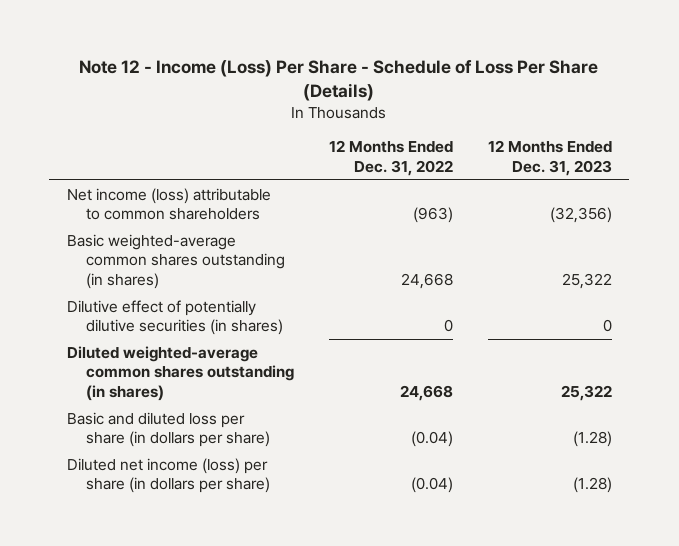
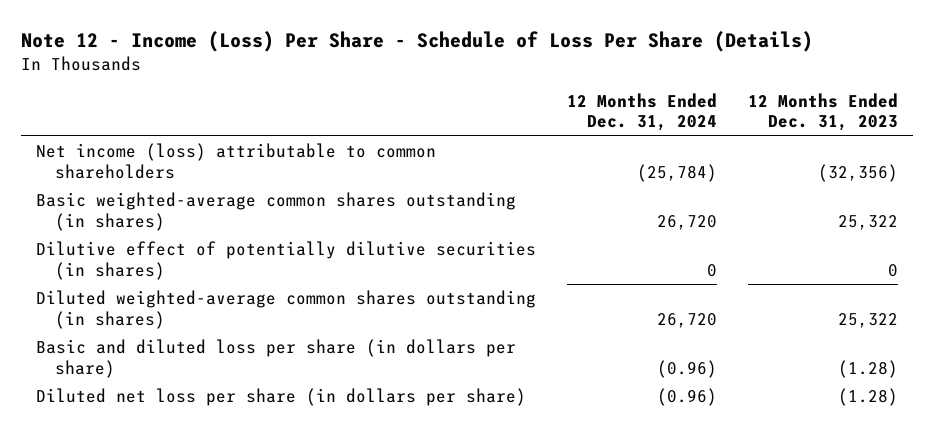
- | 12 Months Ended Dec. 31, 2022 | 12 Months Ended Dec. 31, 2023
+ | 12 Months Ended Dec. 31, 2024 | 12 Months Ended Dec. 31, 2023
- Diluted net income (loss) per share (in dollars per share) | (0.04) | (1.28)
+ Diluted net loss per share (in dollars per share) | (0.96) | (1.28)

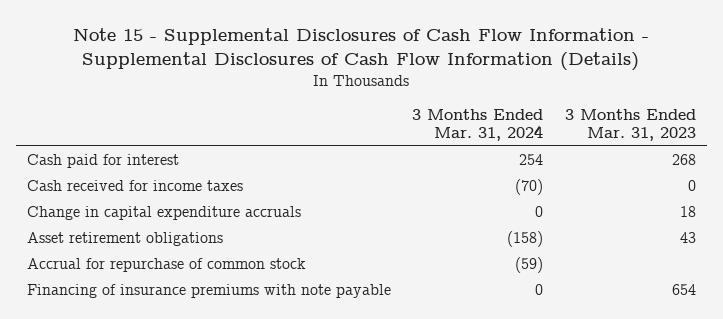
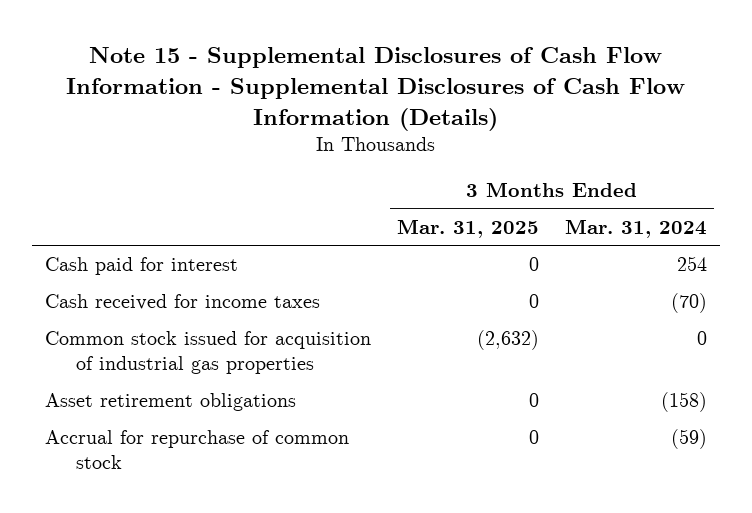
- | 3 Months Ended Mar. 31, 2024 | 3 Months Ended Mar. 31, 2023
+ | 3 Months Ended Mar. 31, 2025 | 3 Months Ended Mar. 31, 2024
- Change in capital expenditure accruals | 0 | 18
+ Common stock issued for acquisition of industrial gas properties | (2,632) | 0
- Financing of insurance premiums with note payable | 0 | 654

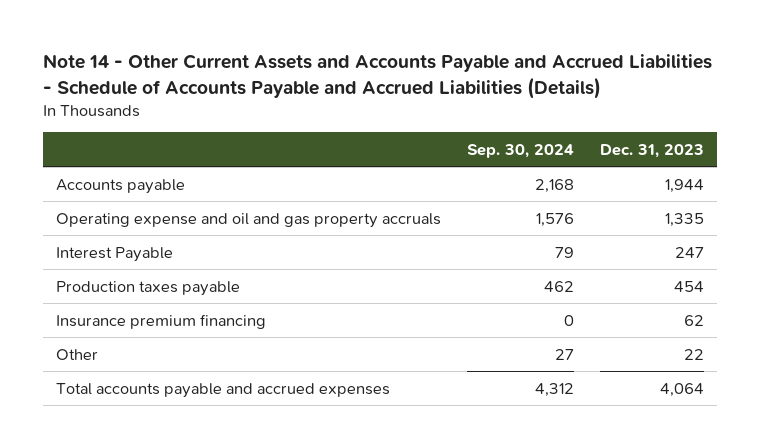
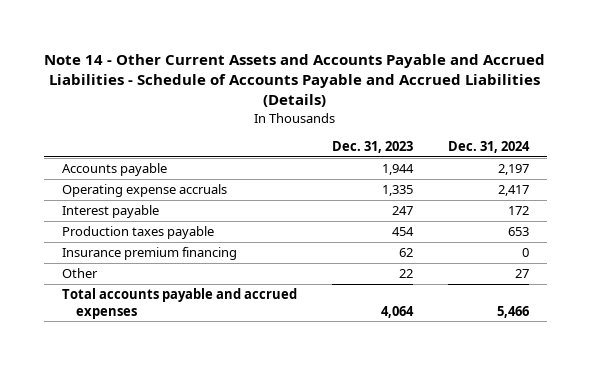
- | Sep. 30, 2024 | Dec. 31, 2023
+ | Dec. 31, 2023 | Dec. 31, 2024
- Operating expense and oil and gas property accruals | 1,576 | 1,335
- Interest Payable | 79 | 247
+ Operating expense accruals | 1,335 | 2,417
+ Interest payable | 247 | 172

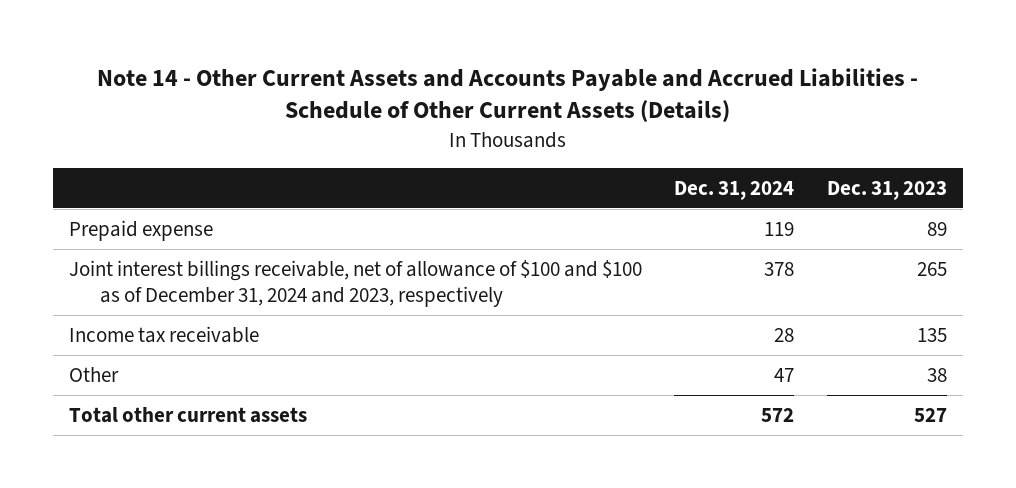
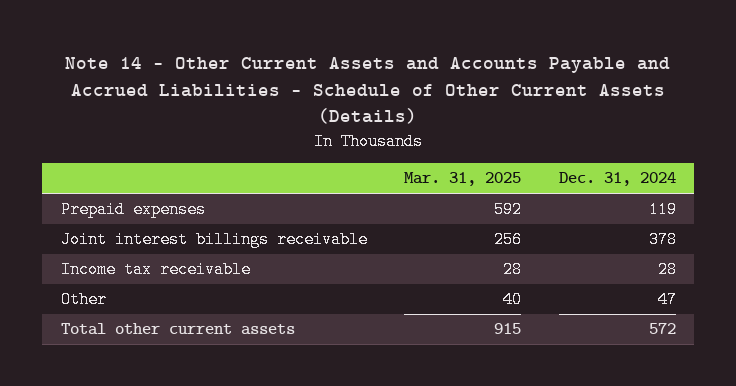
- | Dec. 31, 2024 | Dec. 31, 2023
+ | Mar. 31, 2025 | Dec. 31, 2024
- Prepaid expense | 119 | 89
- Joint interest billings receivable, net of allowance of $100 and $100 as of December 31, 2024 and 2023, respectively | 378 | 265
+ Prepaid expenses | 592 | 119
+ Joint interest billings receivable | 256 | 378

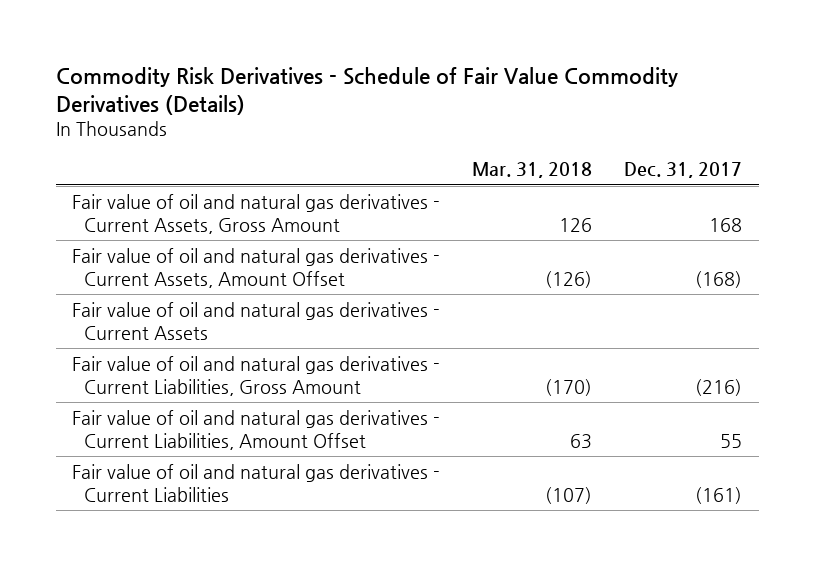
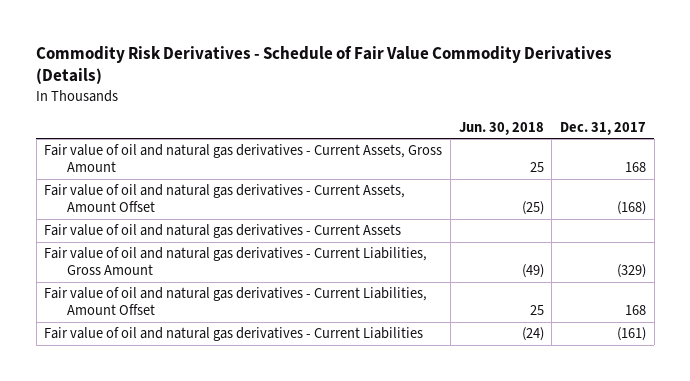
- | Mar. 31, 2018 | Dec. 31, 2017
+ | Jun. 30, 2018 | Dec. 31, 2017
- Fair value of oil and natural gas derivatives - Current Liabilities, Gross Amount | (170) | (216)
- Fair value of oil and natural gas derivatives - Current Liabilities, Amount Offset | 63 | 55
+ Fair value of oil and natural gas derivatives - Current Liabilities, Gross Amount | (49) | (329)
+ Fair value of oil and natural gas derivatives - Current Liabilities, Amount Offset | 25 | 168

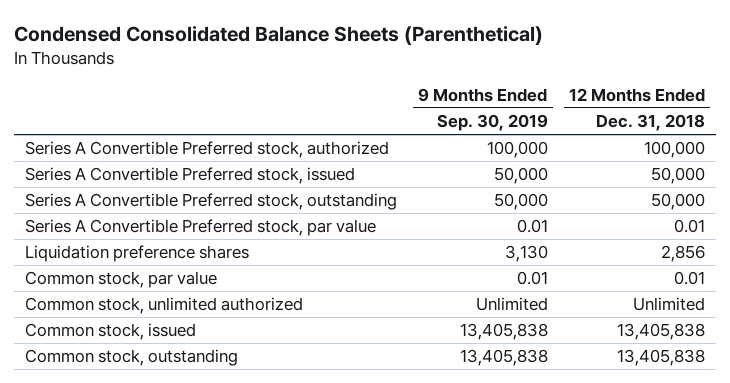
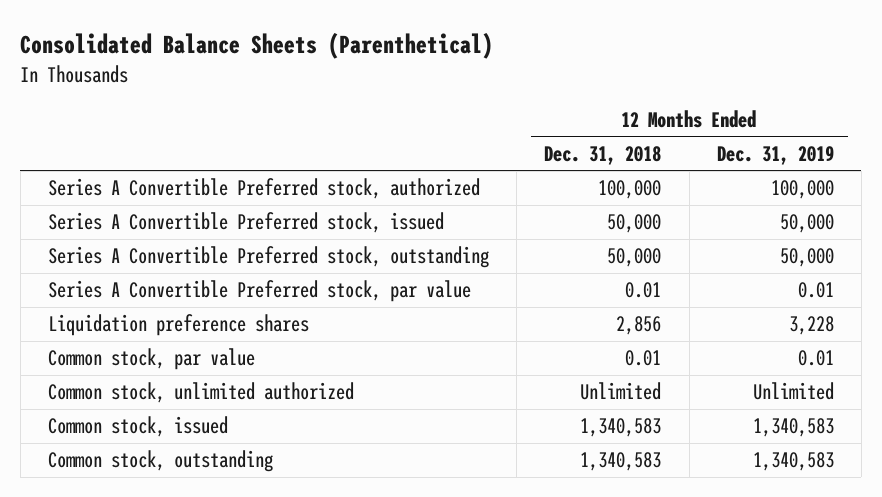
- Condensed Consolidated Balance Sheets (Parenthetical)
+ Consolidated Balance Sheets (Parenthetical)
- | 9 Months Ended Sep. 30, 2019 | 12 Months Ended Dec. 31, 2018
+ | 12 Months Ended Dec. 31, 2018 | 12 Months Ended Dec. 31, 2019
- Common stock, issued | 13,405,838 | 13,405,838
- Common stock, outstanding | 13,405,838 | 13,405,838
+ Common stock, issued | 1,340,583 | 1,340,583
+ Common stock, outstanding | 1,340,583 | 1,340,583

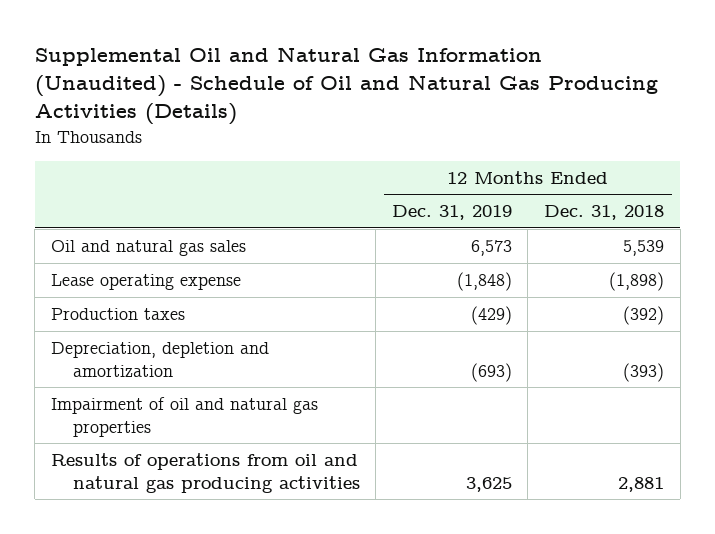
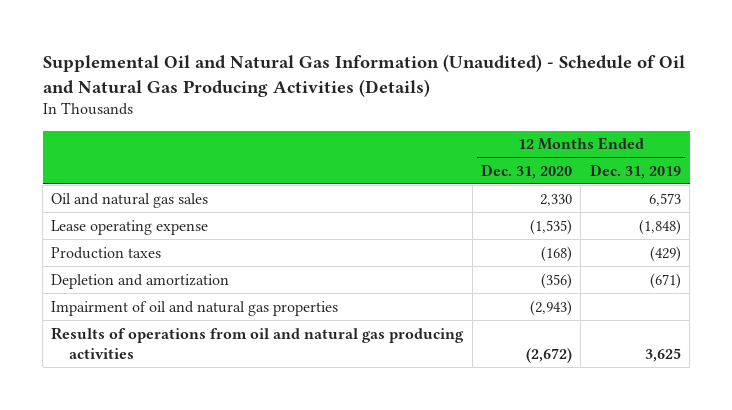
- | 12 Months Ended Dec. 31, 2019 | 12 Months Ended Dec. 31, 2018
+ | 12 Months Ended Dec. 31, 2020 | 12 Months Ended Dec. 31, 2019
- Depreciation, depletion and amortization | (693) | (393)
+ Depletion and amortization | (356) | (671)

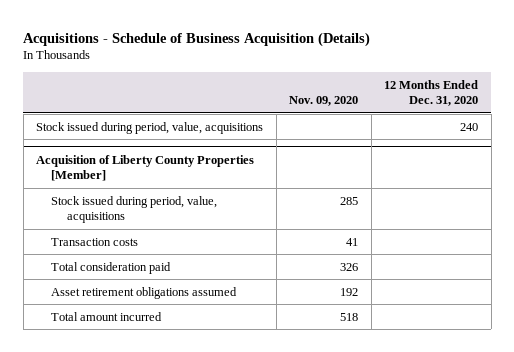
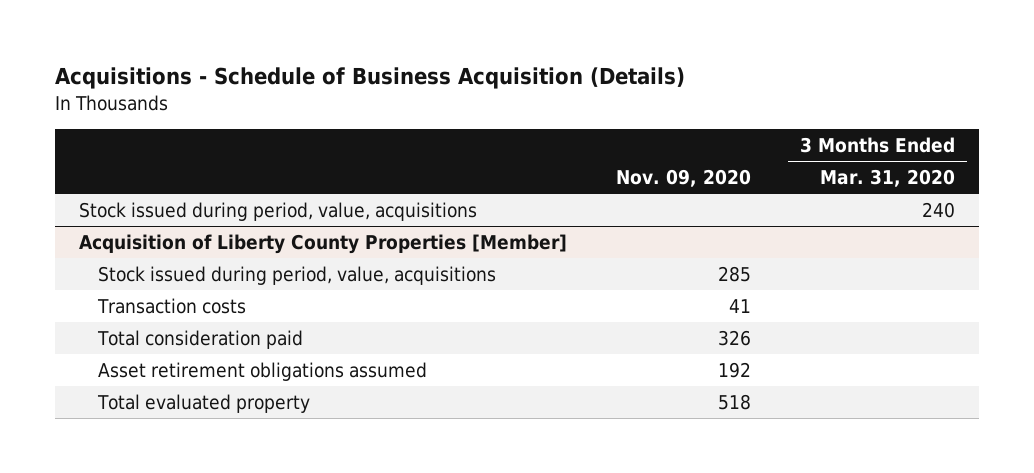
- | Nov. 09, 2020 | 12 Months Ended Dec. 31, 2020
+ | Nov. 09, 2020 | 3 Months Ended Mar. 31, 2020
@ Acquisition of Liberty County Properties [Member]
- Total amount incurred | 518 |
+ Total evaluated property | 518 |

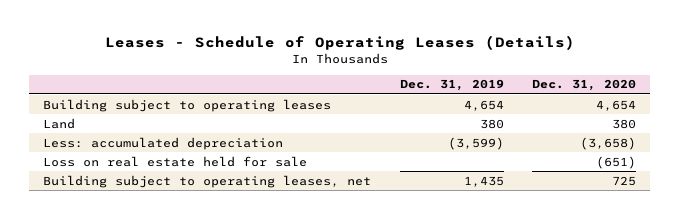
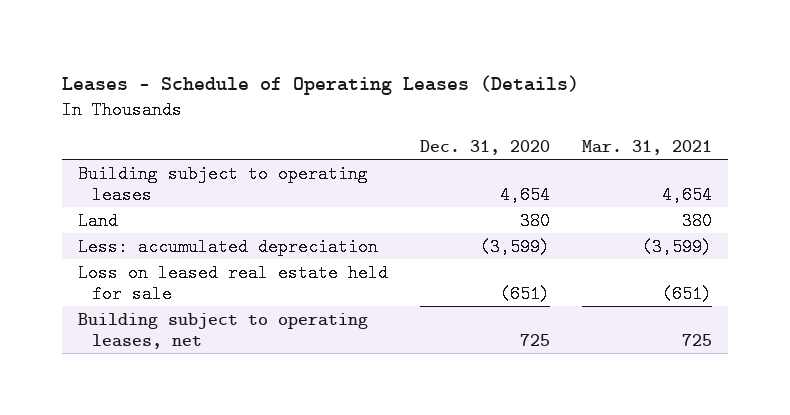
- | Dec. 31, 2019 | Dec. 31, 2020
+ | Dec. 31, 2020 | Mar. 31, 2021
- Less: accumulated depreciation | (3,599) | (3,658)
- Loss on real estate held for sale | | (651)
+ Less: accumulated depreciation | (3,599) | (3,599)
+ Loss on leased real estate held for sale | (651) | (651)

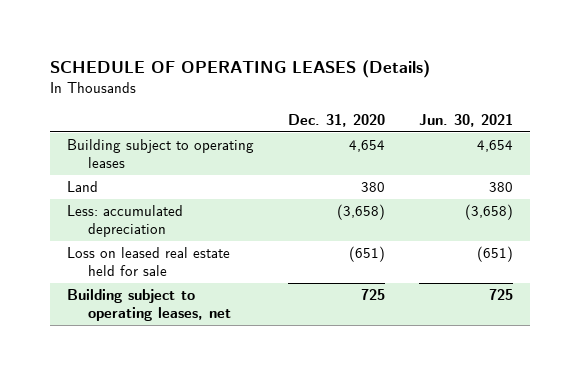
- Leases - Schedule of Operating Leases (Details)
+ SCHEDULE OF OPERATING LEASES (Details)
- | Dec. 31, 2020 | Mar. 31, 2021
+ | Dec. 31, 2020 | Jun. 30, 2021
- Less: accumulated depreciation | (3,599) | (3,599)
+ Less: accumulated depreciation | (3,658) | (3,658)

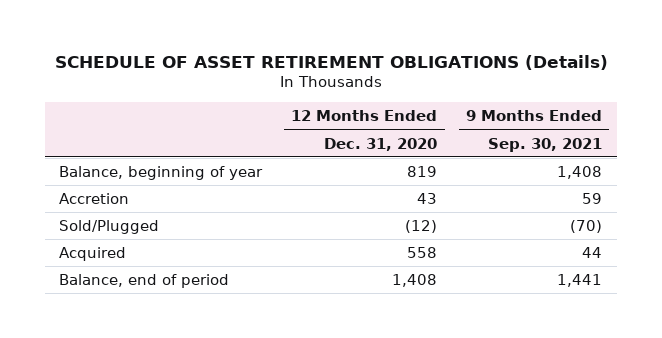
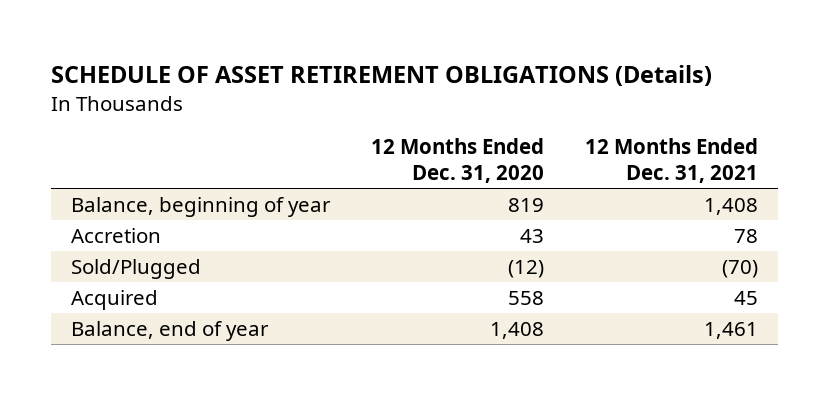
- | 12 Months Ended Dec. 31, 2020 | 9 Months Ended Sep. 30, 2021
+ | 12 Months Ended Dec. 31, 2020 | 12 Months Ended Dec. 31, 2021
- Balance, end of period | 1,408 | 1,441
+ Balance, end of year | 1,408 | 1,461

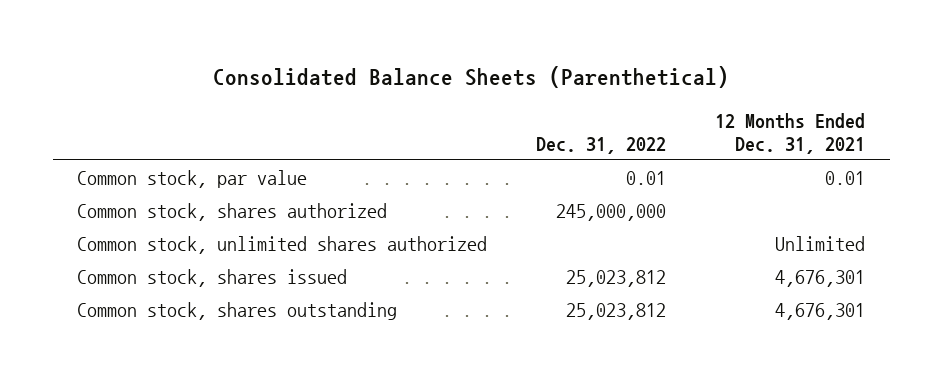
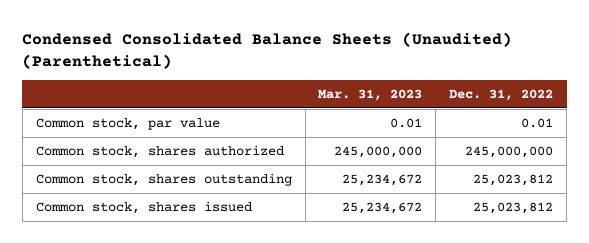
- Consolidated Balance Sheets (Parenthetical)
+ Condensed Consolidated Balance Sheets (Unaudited) (Parenthetical)
- | Dec. 31, 2022 | 12 Months Ended Dec. 31, 2021
+ | Mar. 31, 2023 | Dec. 31, 2022
- Common stock, unlimited shares authorized | | Unlimited
moved down: Common stock, shares issued | 25,234,672 | 25,023,812

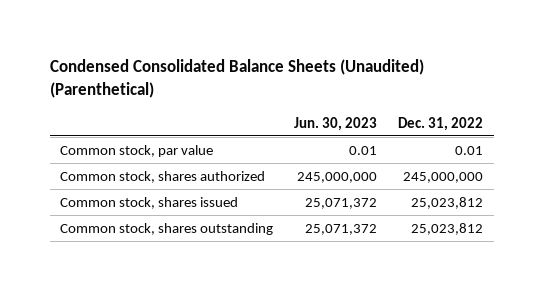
- | Mar. 31, 2023 | Dec. 31, 2022
+ | Jun. 30, 2023 | Dec. 31, 2022
moved down: Common stock, shares outstanding | 25,071,372 | 25,023,812

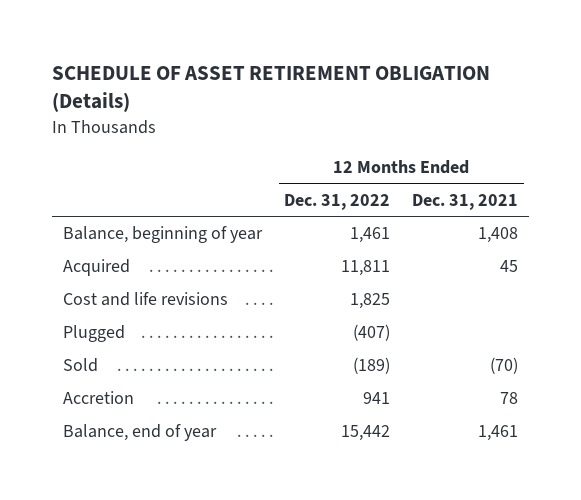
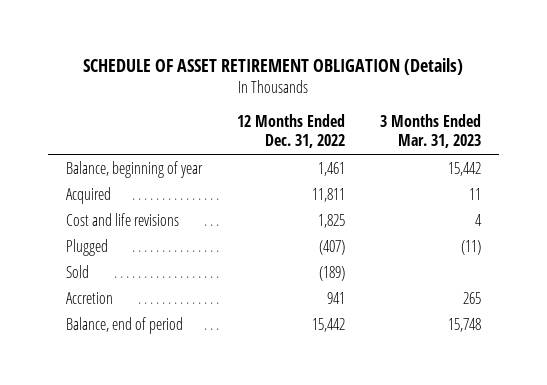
- | 12 Months Ended Dec. 31, 2022 | 12 Months Ended Dec. 31, 2021
+ | 12 Months Ended Dec. 31, 2022 | 3 Months Ended Mar. 31, 2023
- Balance, end of year | 15,442 | 1,461
+ Balance, end of period | 15,442 | 15,748

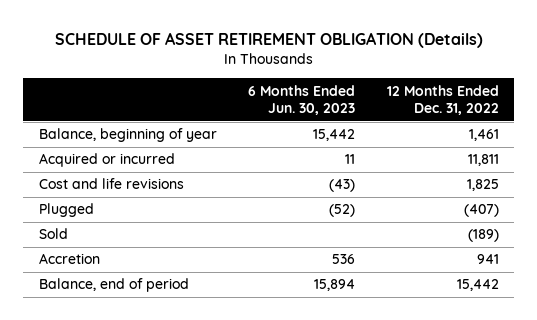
- | 12 Months Ended Dec. 31, 2022 | 3 Months Ended Mar. 31, 2023
+ | 6 Months Ended Jun. 30, 2023 | 12 Months Ended Dec. 31, 2022
- Acquired | 11,811 | 11
+ Acquired or incurred | 11 | 11,811

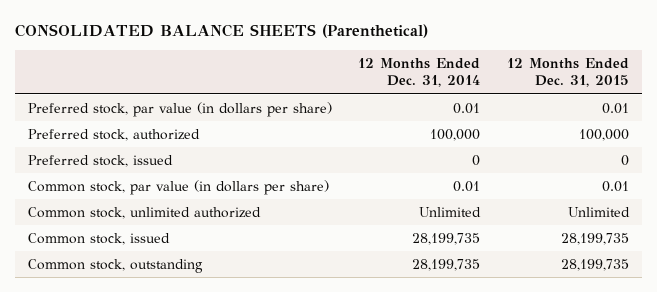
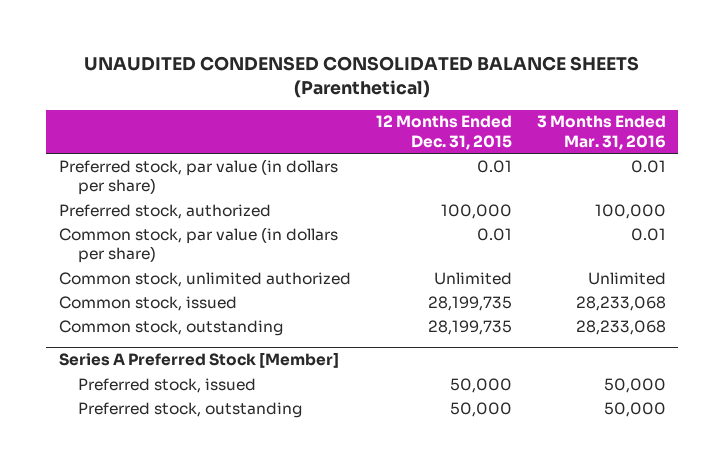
- CONSOLIDATED BALANCE SHEETS (Parenthetical)
+ UNAUDITED CONDENSED CONSOLIDATED BALANCE SHEETS (Parenthetical)
- | 12 Months Ended Dec. 31, 2014 | 12 Months Ended Dec. 31, 2015
+ | 12 Months Ended Dec. 31, 2015 | 3 Months Ended Mar. 31, 2016
- Preferred stock, issued | 0 | 0
+ Series A Preferred Stock [Member]
+ Preferred stock, issued | 50,000 | 50,000
+ Preferred stock, outstanding | 50,000 | 50,000

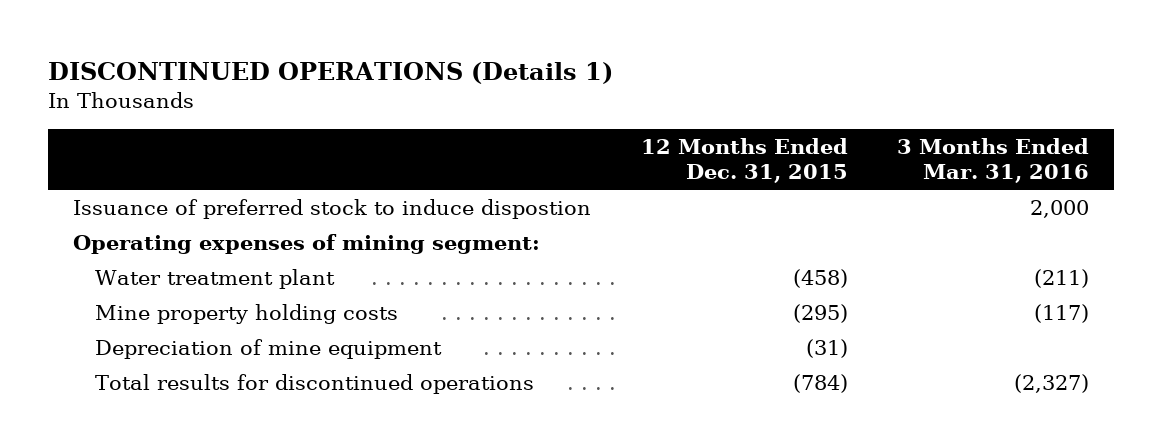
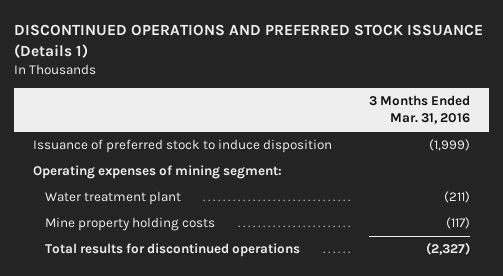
- DISCONTINUED OPERATIONS (Details 1)
+ DISCONTINUED OPERATIONS AND PREFERRED STOCK ISSUANCE (Details 1)
- | 12 Months Ended Dec. 31, 2015 | 3 Months Ended Mar. 31, 2016
+ | 3 Months Ended Mar. 31, 2016
- Issuance of preferred stock to induce dispostion | | 2,000
+ Issuance of preferred stock to induce disposition | (1,999)
- Depreciation of mine equipment | (31) |

